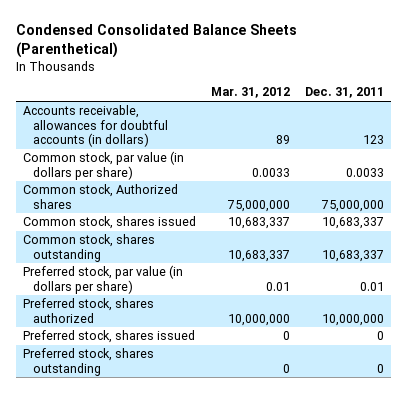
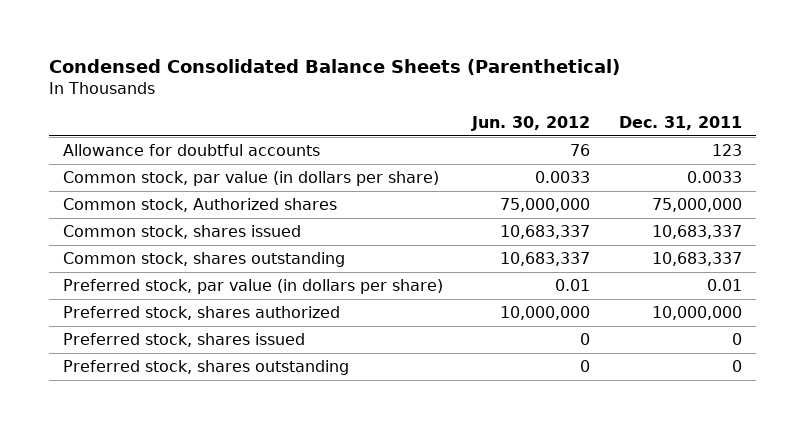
- | Mar. 31, 2012 | Dec. 31, 2011
+ | Jun. 30, 2012 | Dec. 31, 2011
- Accounts receivable, allowances for doubtful accounts (in dollars) | 89 | 123
+ Allowance for doubtful accounts | 76 | 123

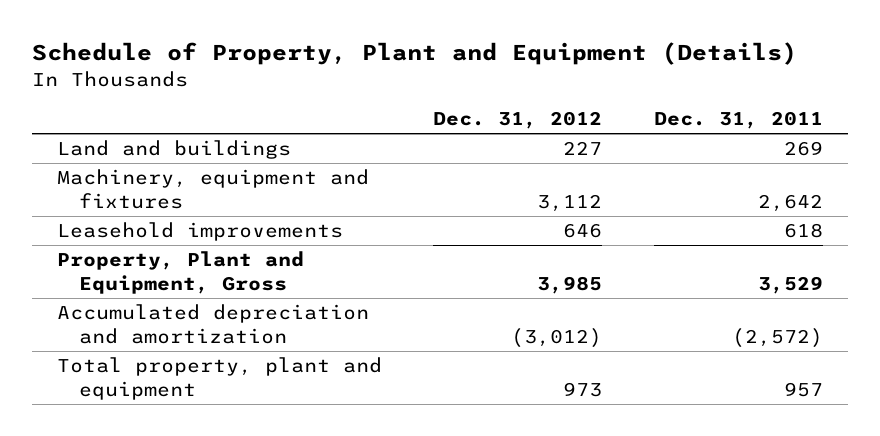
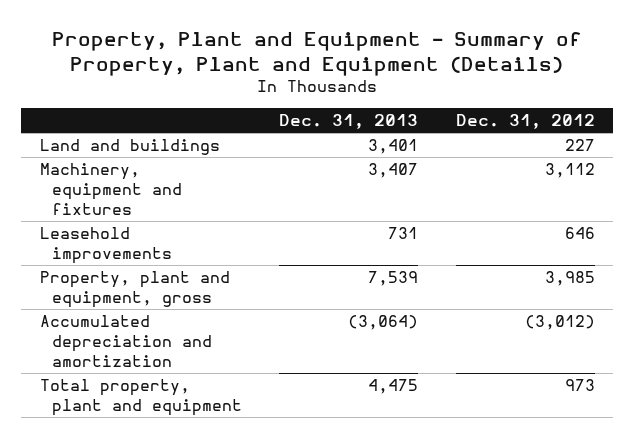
- Schedule of Property, Plant and Equipment (Details)
+ Property, Plant and Equipment - Summary of Property, Plant and Equipment (Details)
- | Dec. 31, 2012 | Dec. 31, 2011
+ | Dec. 31, 2013 | Dec. 31, 2012
- Property, Plant and Equipment, Gross | 3,985 | 3,529
+ Property, plant and equipment, gross | 7,539 | 3,985

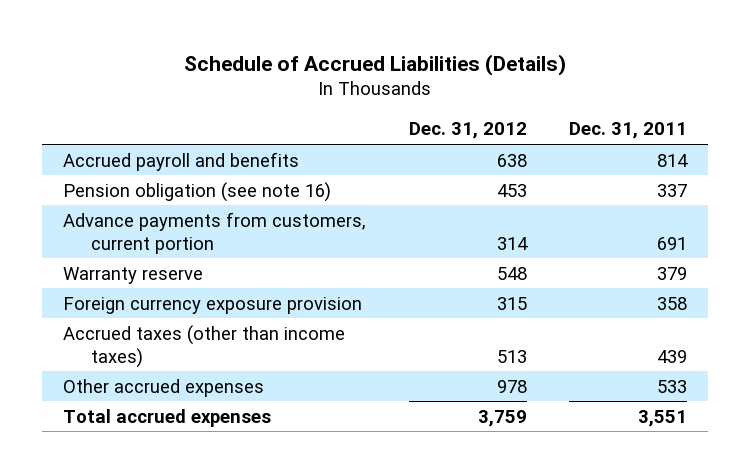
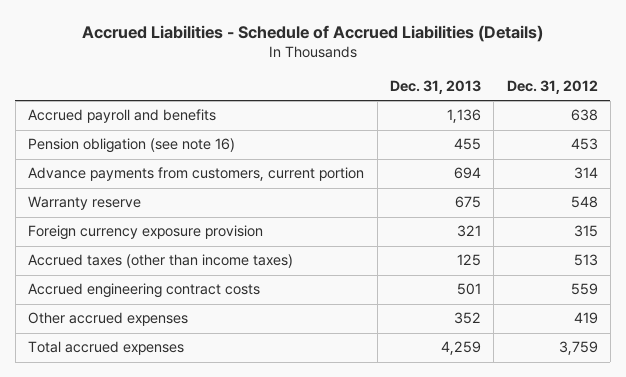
- Schedule of Accrued Liabilities (Details)
+ Accrued Liabilities - Schedule of Accrued Liabilities (Details)
- | Dec. 31, 2012 | Dec. 31, 2011
+ | Dec. 31, 2013 | Dec. 31, 2012
- Other accrued expenses | 978 | 533
+ Accrued engineering contract costs | 501 | 559
+ Other accrued expenses | 352 | 419

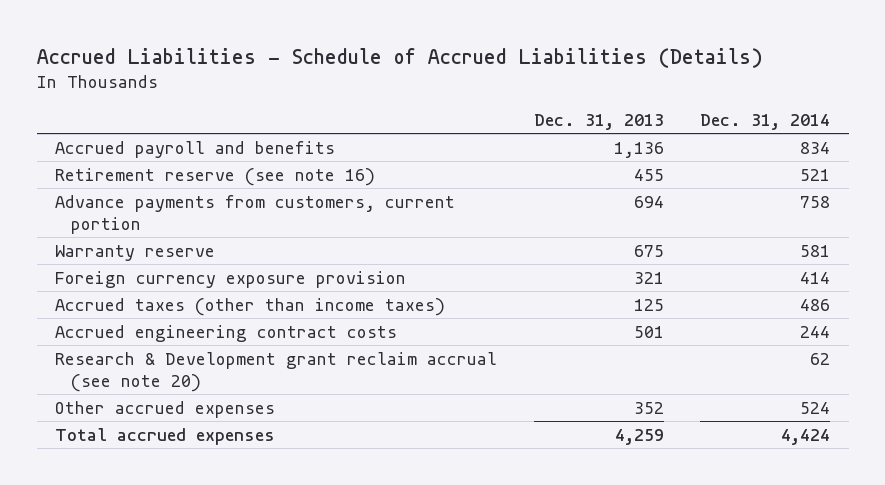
- | Dec. 31, 2013 | Dec. 31, 2012
+ | Dec. 31, 2013 | Dec. 31, 2014
- Pension obligation (see note 16) | 455 | 453
+ Retirement reserve (see note 16) | 455 | 521
+ Research & Development grant reclaim accrual (see note 20) | | 62

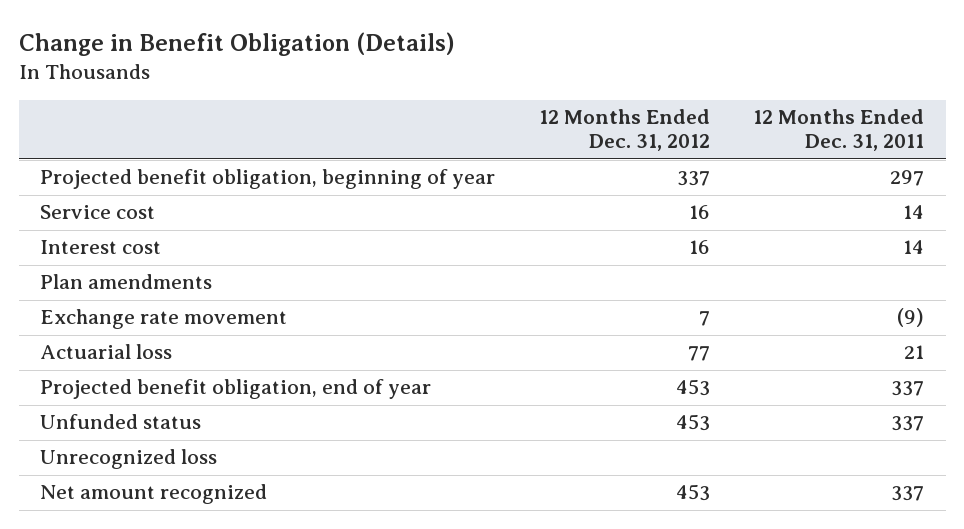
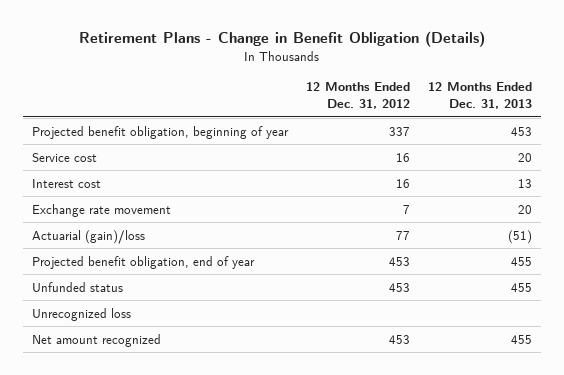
- Change in Benefit Obligation (Details)
+ Retirement Plans - Change in Benefit Obligation (Details)
- | 12 Months Ended Dec. 31, 2012 | 12 Months Ended Dec. 31, 2011
+ | 12 Months Ended Dec. 31, 2012 | 12 Months Ended Dec. 31, 2013
- Plan amendments
- Actuarial loss | 77 | 21
+ Actuarial (gain)/loss | 77 | (51)

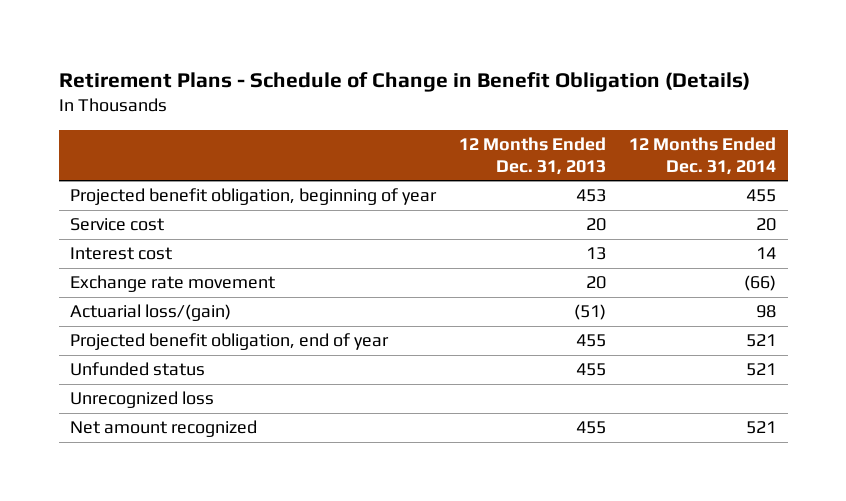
- Retirement Plans - Change in Benefit Obligation (Details)
+ Retirement Plans - Schedule of Change in Benefit Obligation (Details)
- | 12 Months Ended Dec. 31, 2012 | 12 Months Ended Dec. 31, 2013
+ | 12 Months Ended Dec. 31, 2013 | 12 Months Ended Dec. 31, 2014
- Actuarial (gain)/loss | 77 | (51)
+ Actuarial loss/(gain) | (51) | 98

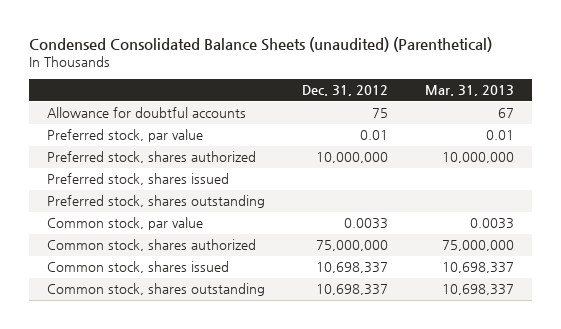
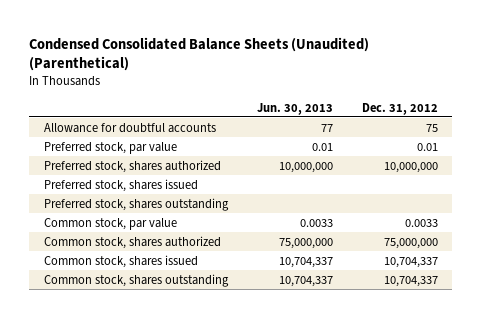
- Condensed Consolidated Balance Sheets (unaudited) (Parenthetical)
+ Condensed Consolidated Balance Sheets (Unaudited) (Parenthetical)
- | Dec. 31, 2012 | Mar. 31, 2013
+ | Jun. 30, 2013 | Dec. 31, 2012
- Common stock, shares issued | 10,698,337 | 10,698,337
- Common stock, shares outstanding | 10,698,337 | 10,698,337
+ Common stock, shares issued | 10,704,337 | 10,704,337
+ Common stock, shares outstanding | 10,704,337 | 10,704,337

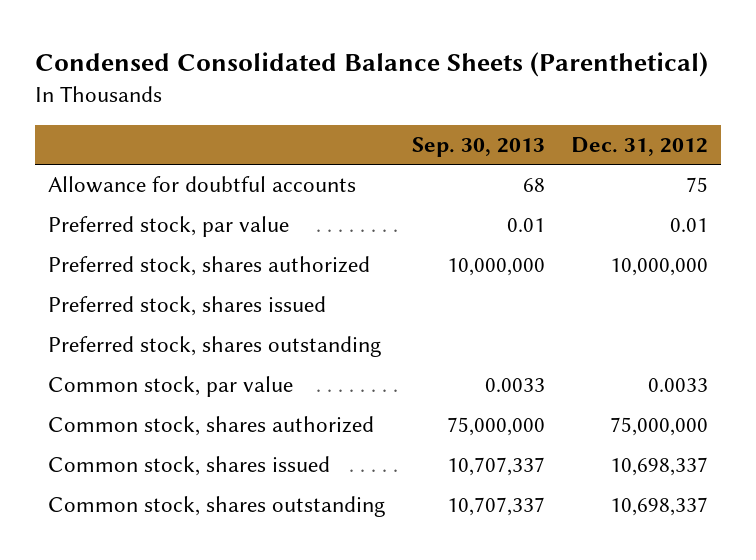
- Condensed Consolidated Balance Sheets (Unaudited) (Parenthetical)
+ Condensed Consolidated Balance Sheets (Parenthetical)
- | Jun. 30, 2013 | Dec. 31, 2012
+ | Sep. 30, 2013 | Dec. 31, 2012
- Common stock, shares issued | 10,704,337 | 10,704,337
- Common stock, shares outstanding | 10,704,337 | 10,704,337
+ Common stock, shares issued | 10,707,337 | 10,698,337
+ Common stock, shares outstanding | 10,707,337 | 10,698,337

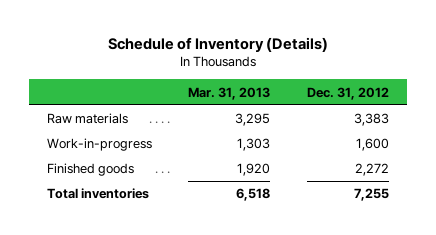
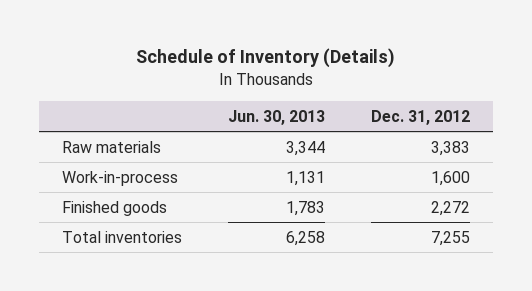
- | Mar. 31, 2013 | Dec. 31, 2012
+ | Jun. 30, 2013 | Dec. 31, 2012
- Work-in-progress | 1,303 | 1,600
+ Work-in-process | 1,131 | 1,600

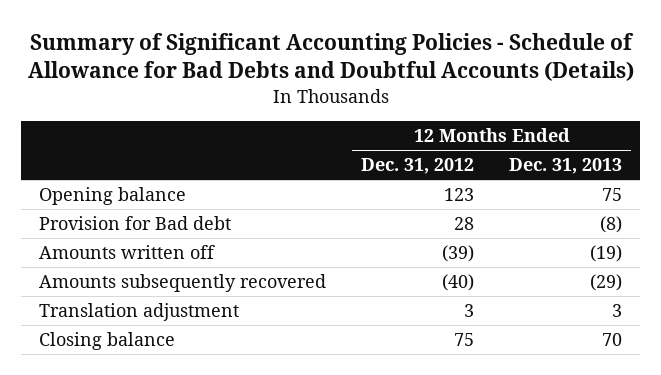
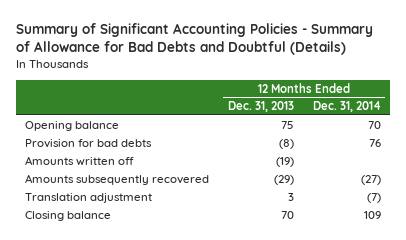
- Summary of Significant Accounting Policies - Schedule of Allowance for Bad Debts and Doubtful Accounts (Details)
+ Summary of Significant Accounting Policies - Summary of Allowance for Bad Debts and Doubtful (Details)
- | 12 Months Ended Dec. 31, 2012 | 12 Months Ended Dec. 31, 2013
+ | 12 Months Ended Dec. 31, 2013 | 12 Months Ended Dec. 31, 2014
- Provision for Bad debt | 28 | (8)
+ Provision for bad debts | (8) | 76

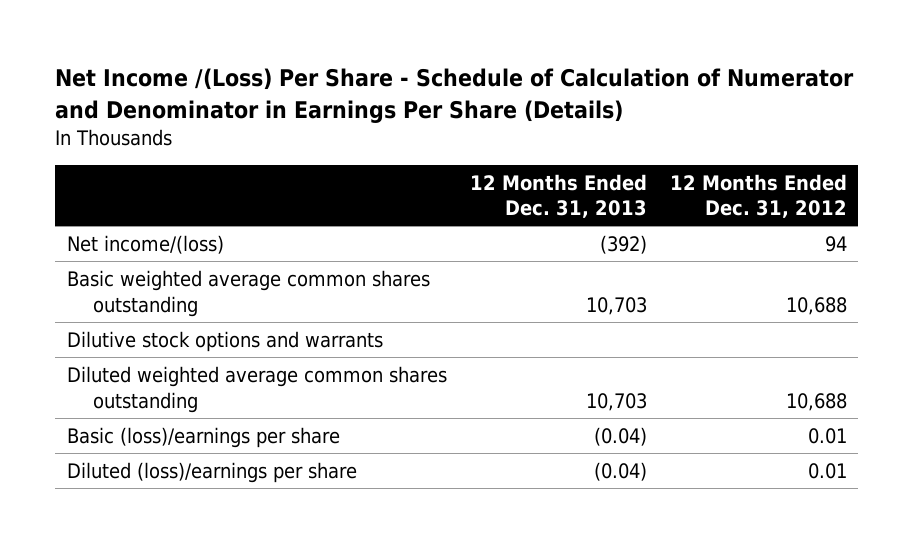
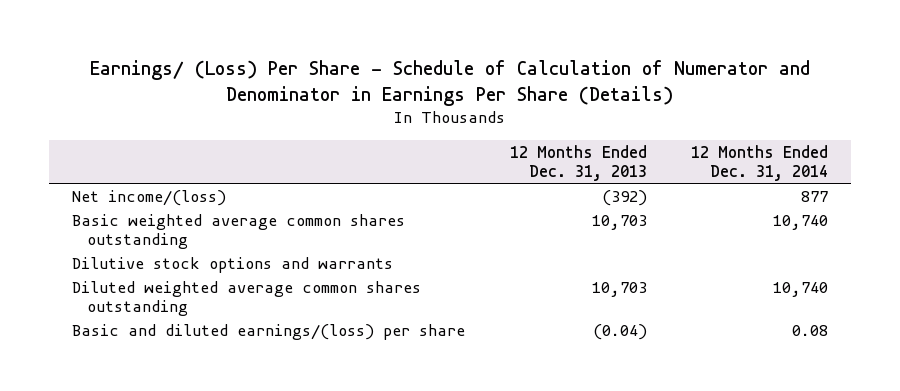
- Net Income /(Loss) Per Share - Schedule of Calculation of Numerator and Denominator in Earnings Per Share (Details)
+ Earnings/ (Loss) Per Share - Schedule of Calculation of Numerator and Denominator in Earnings Per Share (Details)
- | 12 Months Ended Dec. 31, 2013 | 12 Months Ended Dec. 31, 2012
+ | 12 Months Ended Dec. 31, 2013 | 12 Months Ended Dec. 31, 2014
- Basic (loss)/earnings per share | (0.04) | 0.01
- Diluted (loss)/earnings per share | (0.04) | 0.01
+ Basic and diluted earnings/(loss) per share | (0.04) | 0.08

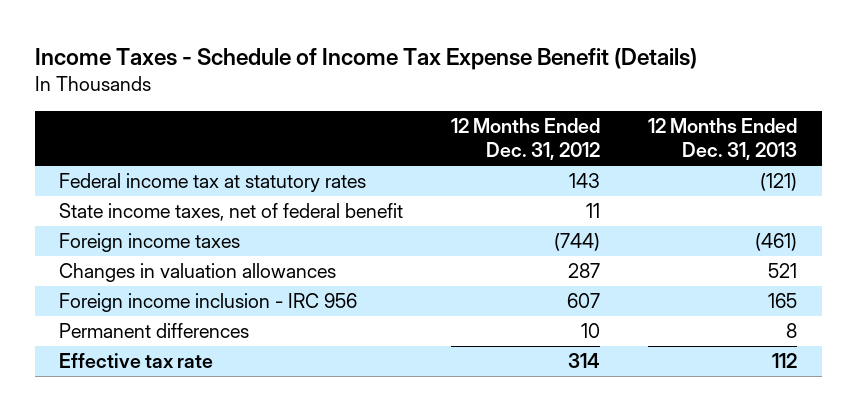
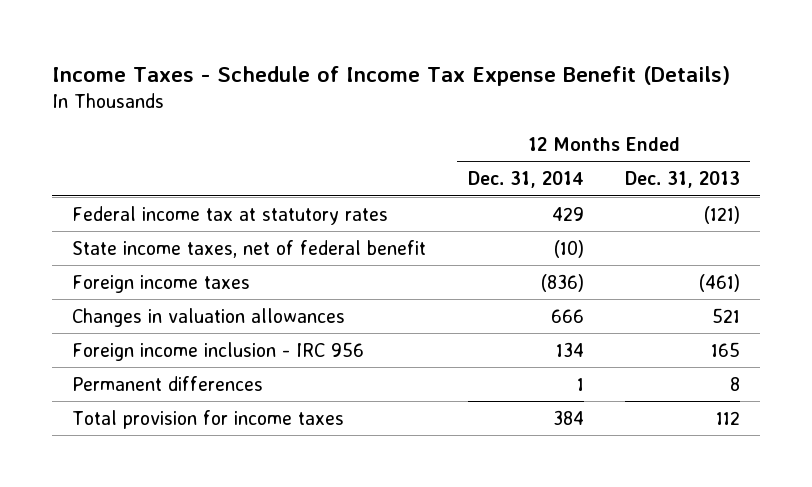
- | 12 Months Ended Dec. 31, 2012 | 12 Months Ended Dec. 31, 2013
+ | 12 Months Ended Dec. 31, 2014 | 12 Months Ended Dec. 31, 2013
- Effective tax rate | 314 | 112
+ Total provision for income taxes | 384 | 112

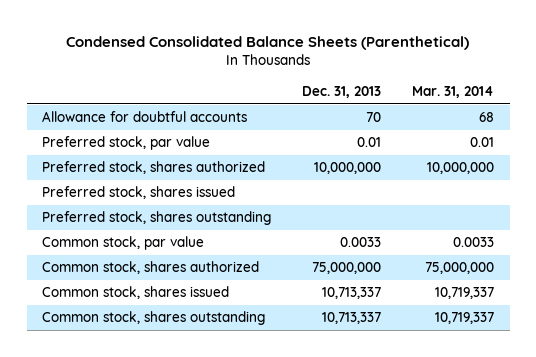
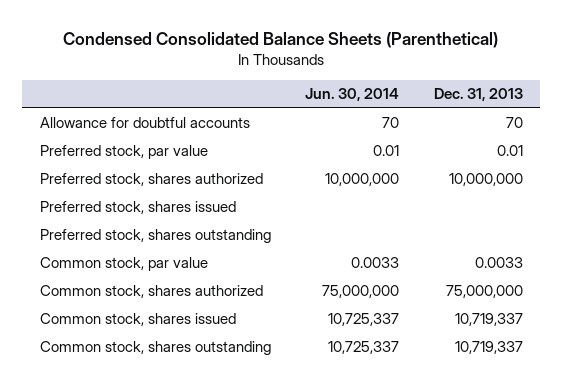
- | Dec. 31, 2013 | Mar. 31, 2014
+ | Jun. 30, 2014 | Dec. 31, 2013
- Common stock, shares issued | 10,713,337 | 10,719,337
- Common stock, shares outstanding | 10,713,337 | 10,719,337
+ Common stock, shares issued | 10,725,337 | 10,719,337
+ Common stock, shares outstanding | 10,725,337 | 10,719,337

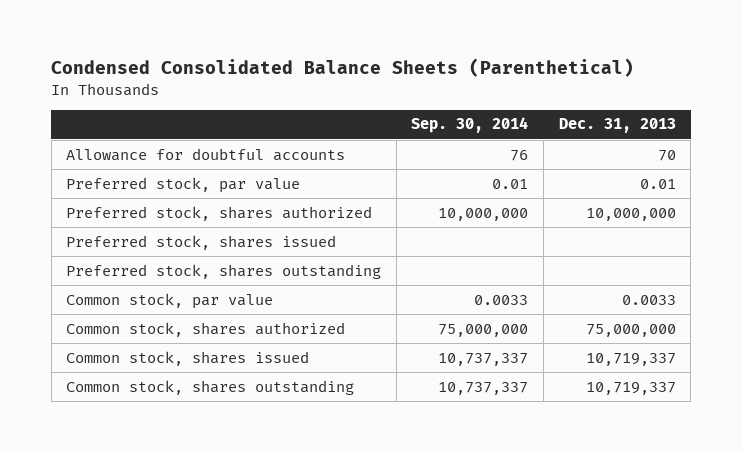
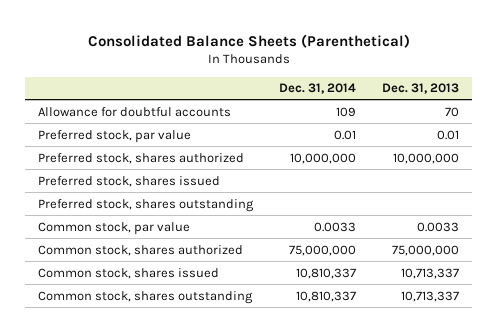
- Condensed Consolidated Balance Sheets (Parenthetical)
+ Consolidated Balance Sheets (Parenthetical)
- | Sep. 30, 2014 | Dec. 31, 2013
+ | Dec. 31, 2014 | Dec. 31, 2013
- Common stock, shares issued | 10,737,337 | 10,719,337
- Common stock, shares outstanding | 10,737,337 | 10,719,337
+ Common stock, shares issued | 10,810,337 | 10,713,337
+ Common stock, shares outstanding | 10,810,337 | 10,713,337

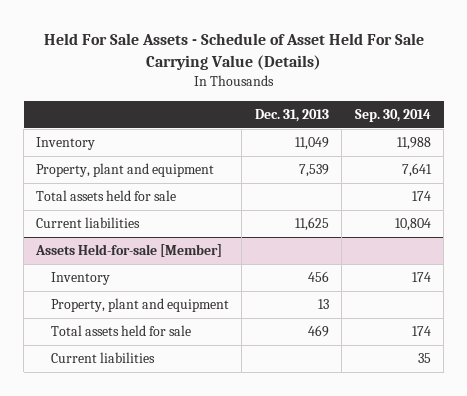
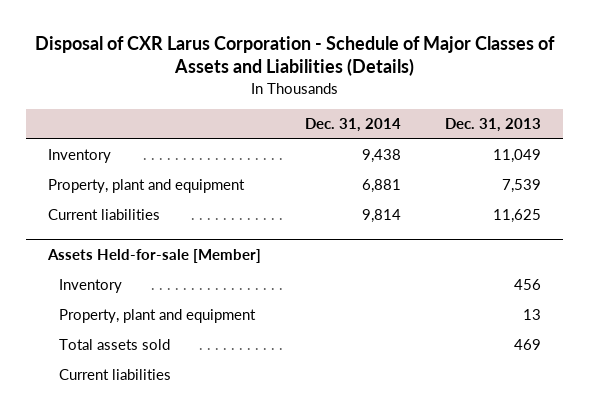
- Held For Sale Assets - Schedule of Asset Held For Sale Carrying Value (Details)
+ Disposal of CXR Larus Corporation - Schedule of Major Classes of Assets and Liabilities (Details)
- | Dec. 31, 2013 | Sep. 30, 2014
+ | Dec. 31, 2014 | Dec. 31, 2013
- Total assets held for sale | | 174
@ Assets Held-for-sale [Member]
- Total assets held for sale | 469 | 174
+ Total assets sold | | 469

